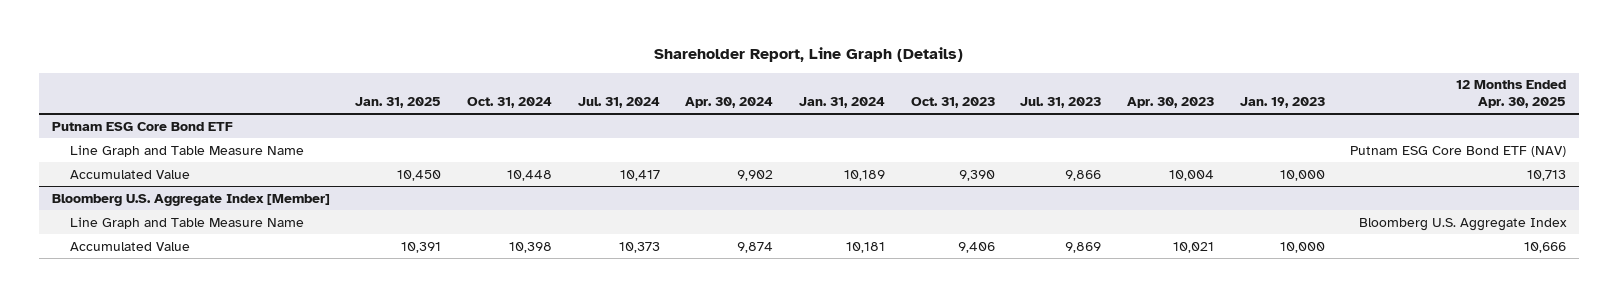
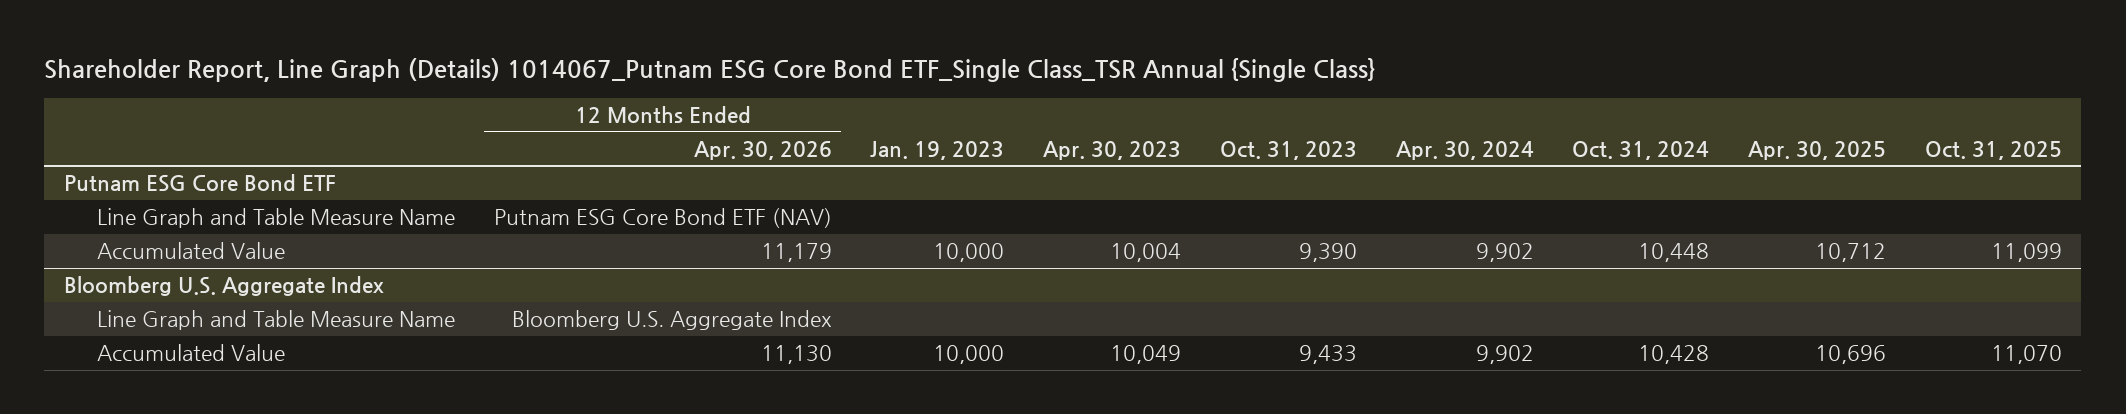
- Shareholder Report, Line Graph (Details)
+ Shareholder Report, Line Graph (Details) 1014067_Putnam ESG Core Bond ETF_Single Class_TSR Annual {Single Class}
- | Jan. 31, 2025 | Oct. 31, 2024 | Jul. 31, 2024 | Apr. 30, 2024 | Jan. 31, 2024 | Oct. 31, 2023 | Jul. 31, 2023 | Apr. 30, 2023 | Jan. 19, 2023 | 12 Months Ended Apr. 30, 2025
+ | 12 Months Ended Apr. 30, 2026 | Jan. 19, 2023 | Apr. 30, 2023 | Oct. 31, 2023 | Apr. 30, 2024 | Oct. 31, 2024 | Apr. 30, 2025 | Oct. 31, 2025
- Bloomberg U.S. Aggregate Index [Member]
+ Bloomberg U.S. Aggregate Index
- Accumulated Value | 10,391 | 10,398 | 10,373 | 9,874 | 10,181 | 9,406 | 9,869 | 10,021 | 10,000 | 10,666
+ Accumulated Value | 11,130 | 10,000 | 10,049 | 9,433 | 9,902 | 10,428 | 10,696 | 11,070

